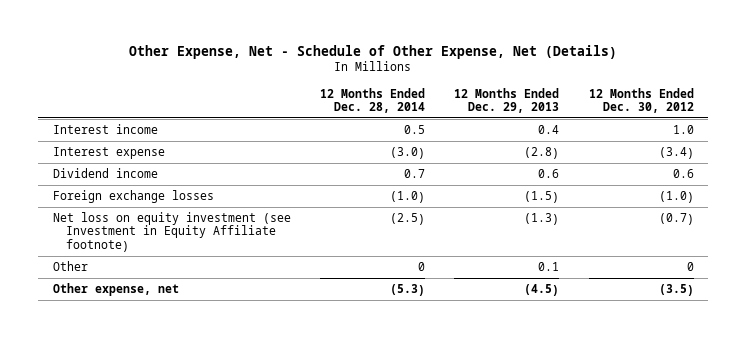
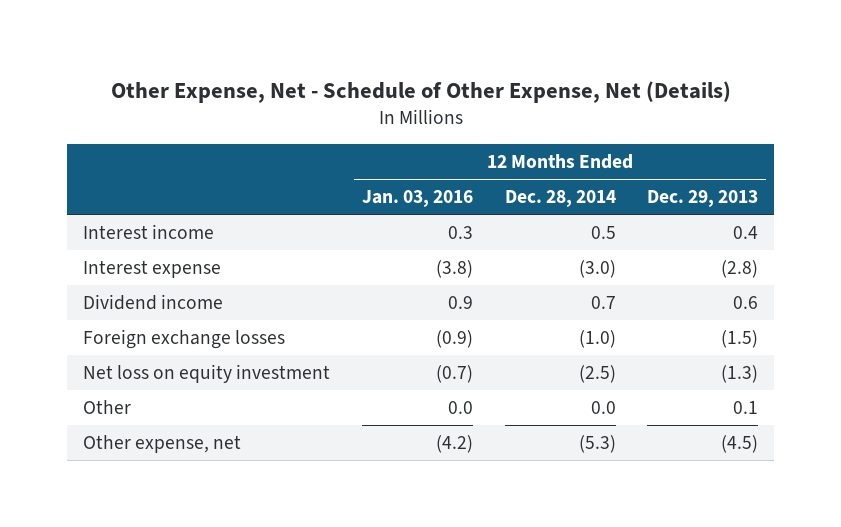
- | 12 Months Ended Dec. 28, 2014 | 12 Months Ended Dec. 29, 2013 | 12 Months Ended Dec. 30, 2012
+ | 12 Months Ended Jan. 03, 2016 | 12 Months Ended Dec. 28, 2014 | 12 Months Ended Dec. 29, 2013
- Net loss on equity investment (see Investment in Equity Affiliate footnote) | (2.5) | (1.3) | (0.7)
- Other | 0 | 0.1 | 0
+ Net loss on equity investment | (0.7) | (2.5) | (1.3)
+ Other | 0.0 | 0.0 | 0.1

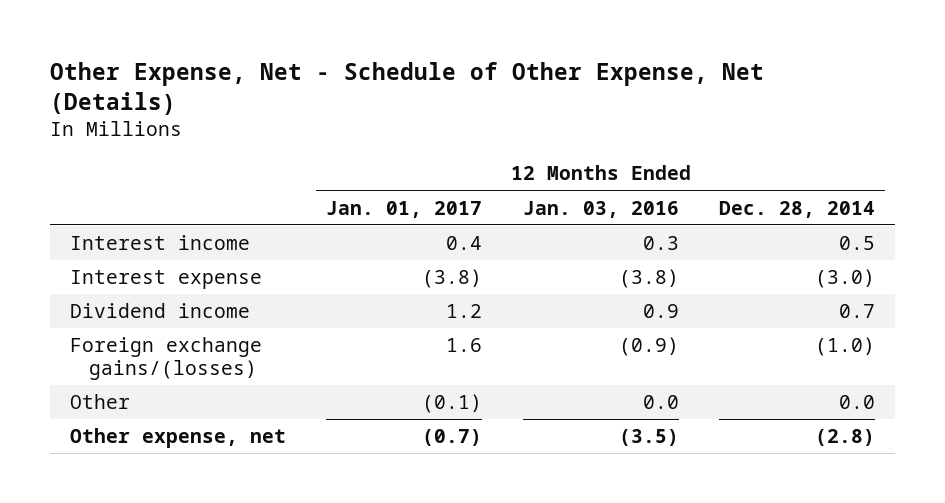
- | 12 Months Ended Jan. 03, 2016 | 12 Months Ended Dec. 28, 2014 | 12 Months Ended Dec. 29, 2013
+ | 12 Months Ended Jan. 01, 2017 | 12 Months Ended Jan. 03, 2016 | 12 Months Ended Dec. 28, 2014
- Foreign exchange losses | (0.9) | (1.0) | (1.5)
- Net loss on equity investment | (0.7) | (2.5) | (1.3)
+ Foreign exchange gains/(losses) | 1.6 | (0.9) | (1.0)
- Other expense, net | (4.2) | (5.3) | (4.5)
+ Other expense, net | (0.7) | (3.5) | (2.8)

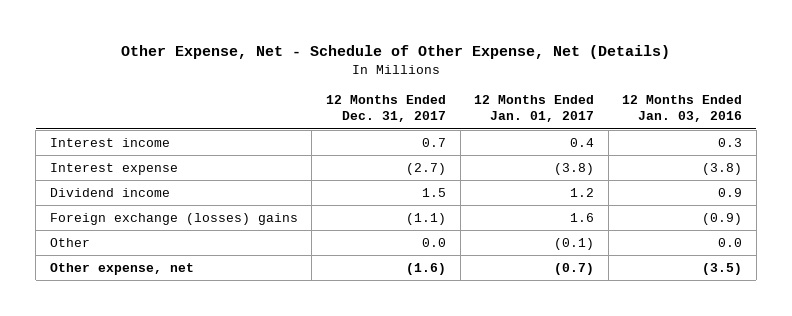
- | 12 Months Ended Jan. 01, 2017 | 12 Months Ended Jan. 03, 2016 | 12 Months Ended Dec. 28, 2014
+ | 12 Months Ended Dec. 31, 2017 | 12 Months Ended Jan. 01, 2017 | 12 Months Ended Jan. 03, 2016
- Foreign exchange gains/(losses) | 1.6 | (0.9) | (1.0)
+ Foreign exchange (losses) gains | (1.1) | 1.6 | (0.9)

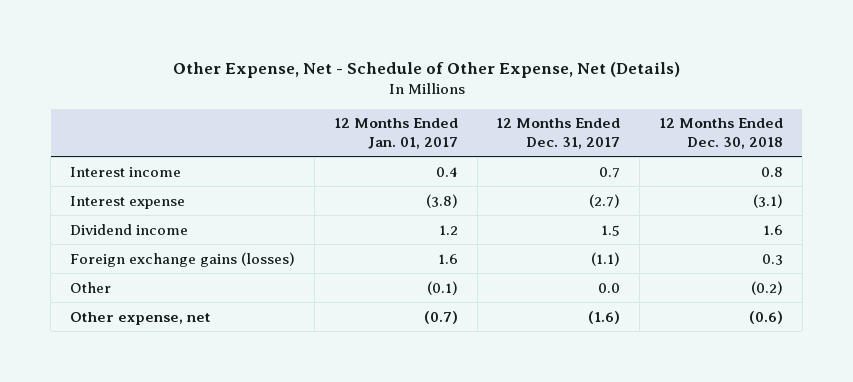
- | 12 Months Ended Dec. 31, 2017 | 12 Months Ended Jan. 01, 2017 | 12 Months Ended Jan. 03, 2016
+ | 12 Months Ended Jan. 01, 2017 | 12 Months Ended Dec. 31, 2017 | 12 Months Ended Dec. 30, 2018
- Foreign exchange (losses) gains | (1.1) | 1.6 | (0.9)
+ Foreign exchange gains (losses) | 1.6 | (1.1) | 0.3

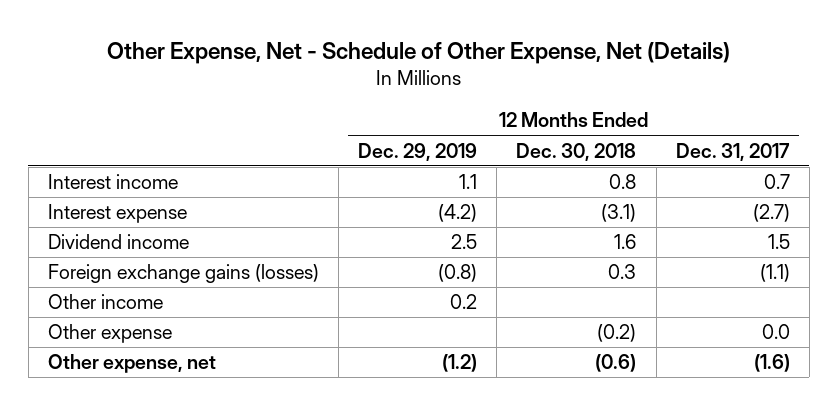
- | 12 Months Ended Jan. 01, 2017 | 12 Months Ended Dec. 31, 2017 | 12 Months Ended Dec. 30, 2018
+ | 12 Months Ended Dec. 29, 2019 | 12 Months Ended Dec. 30, 2018 | 12 Months Ended Dec. 31, 2017
- Other | (0.1) | 0.0 | (0.2)
+ Other income | 0.2 | |
+ Other expense | | (0.2) | 0.0

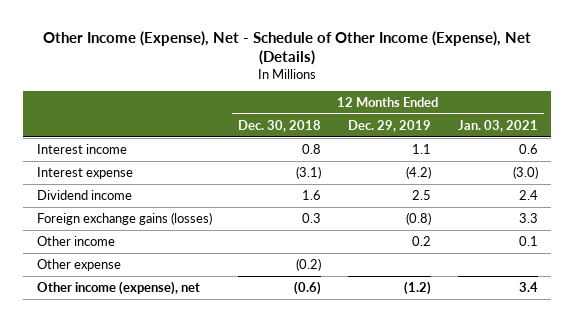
- Other Expense, Net - Schedule of Other Expense, Net (Details)
+ Other Income (Expense), Net - Schedule of Other Income (Expense), Net (Details)
- | 12 Months Ended Dec. 29, 2019 | 12 Months Ended Dec. 30, 2018 | 12 Months Ended Dec. 31, 2017
+ | 12 Months Ended Dec. 30, 2018 | 12 Months Ended Dec. 29, 2019 | 12 Months Ended Jan. 03, 2021
- Other expense, net | (1.2) | (0.6) | (1.6)
+ Other income (expense), net | (0.6) | (1.2) | 3.4

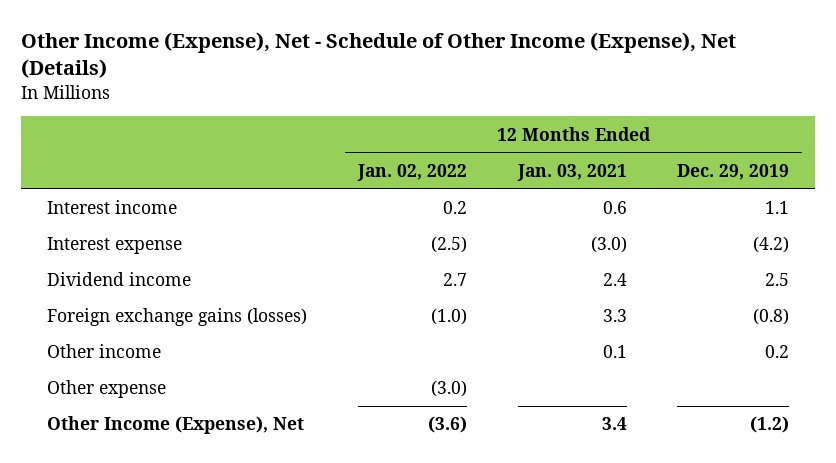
- | 12 Months Ended Dec. 30, 2018 | 12 Months Ended Dec. 29, 2019 | 12 Months Ended Jan. 03, 2021
+ | 12 Months Ended Jan. 02, 2022 | 12 Months Ended Jan. 03, 2021 | 12 Months Ended Dec. 29, 2019
- Other income (expense), net | (0.6) | (1.2) | 3.4
+ Other Income (Expense), Net | (3.6) | 3.4 | (1.2)

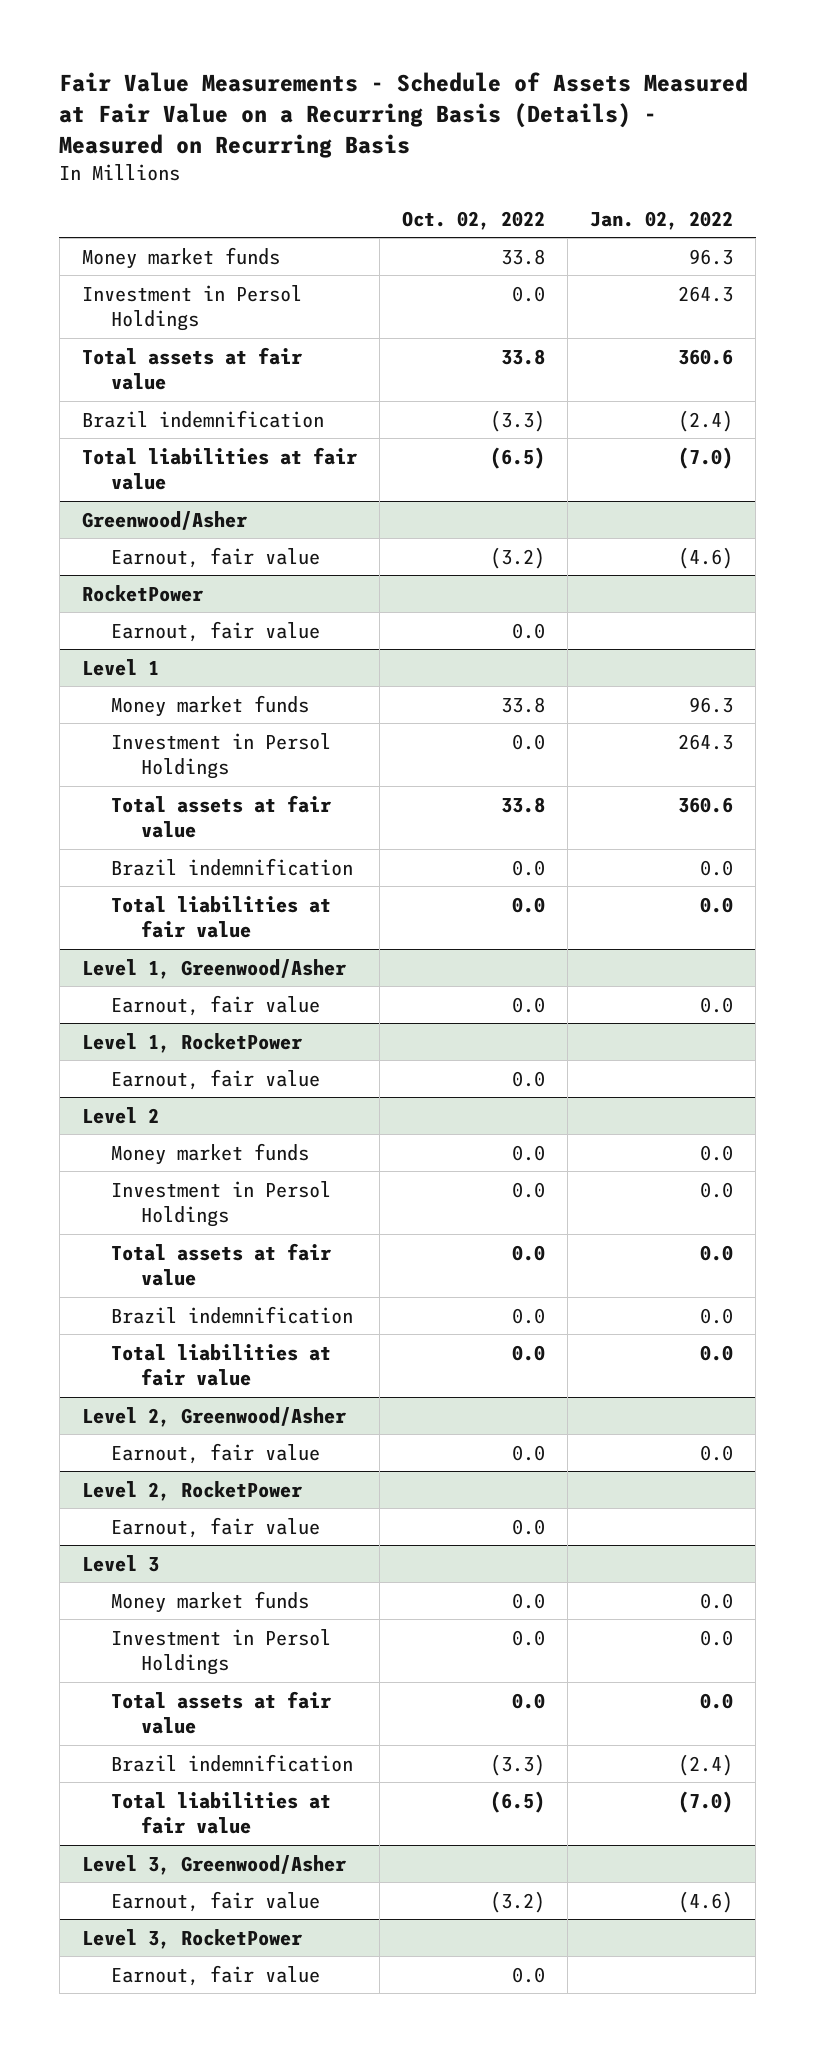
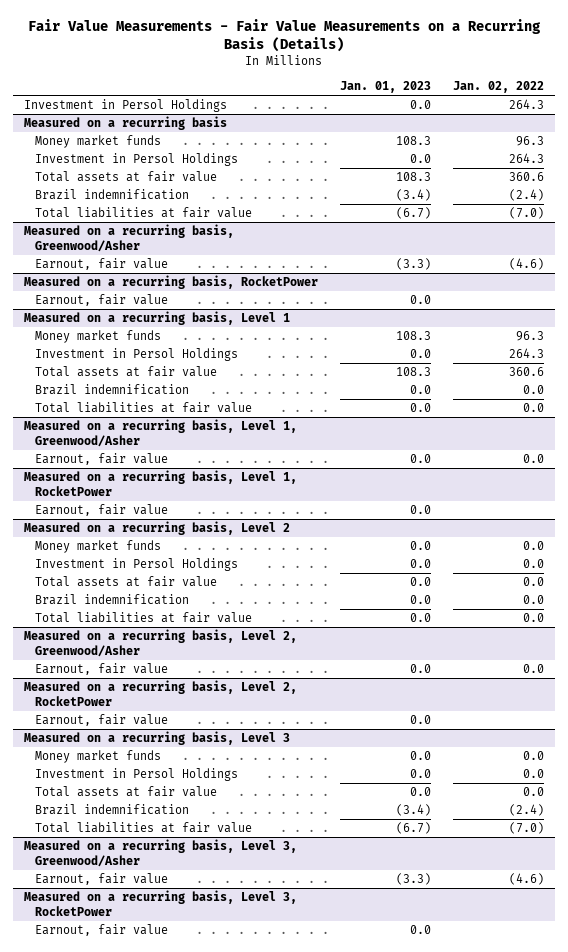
- Fair Value Measurements - Schedule of Assets Measured at Fair Value on a Recurring Basis (Details) - Measured on Recurring Basis
+ Fair Value Measurements - Fair Value Measurements on a Recurring Basis (Details)
- | Oct. 02, 2022 | Jan. 02, 2022
+ | Jan. 01, 2023 | Jan. 02, 2022
+ Investment in Persol Holdings | 0.0 | 264.3
+ Measured on a recurring basis
- Greenwood/Asher
+ Measured on a recurring basis, Greenwood/Asher
- RocketPower
+ Measured on a recurring basis, RocketPower
- Level 1
+ Measured on a recurring basis, Level 1
- Level 1, Greenwood/Asher
+ Measured on a recurring basis, Level 1, Greenwood/Asher
- Level 1, RocketPower
+ Measured on a recurring basis, Level 1, RocketPower
- Level 2
+ Measured on a recurring basis, Level 2
- Level 2, Greenwood/Asher
+ Measured on a recurring basis, Level 2, Greenwood/Asher
- Level 2, RocketPower
+ Measured on a recurring basis, Level 2, RocketPower
- Level 3
+ Measured on a recurring basis, Level 3
- Level 3, Greenwood/Asher
+ Measured on a recurring basis, Level 3, Greenwood/Asher
- Level 3, RocketPower
+ Measured on a recurring basis, Level 3, RocketPower

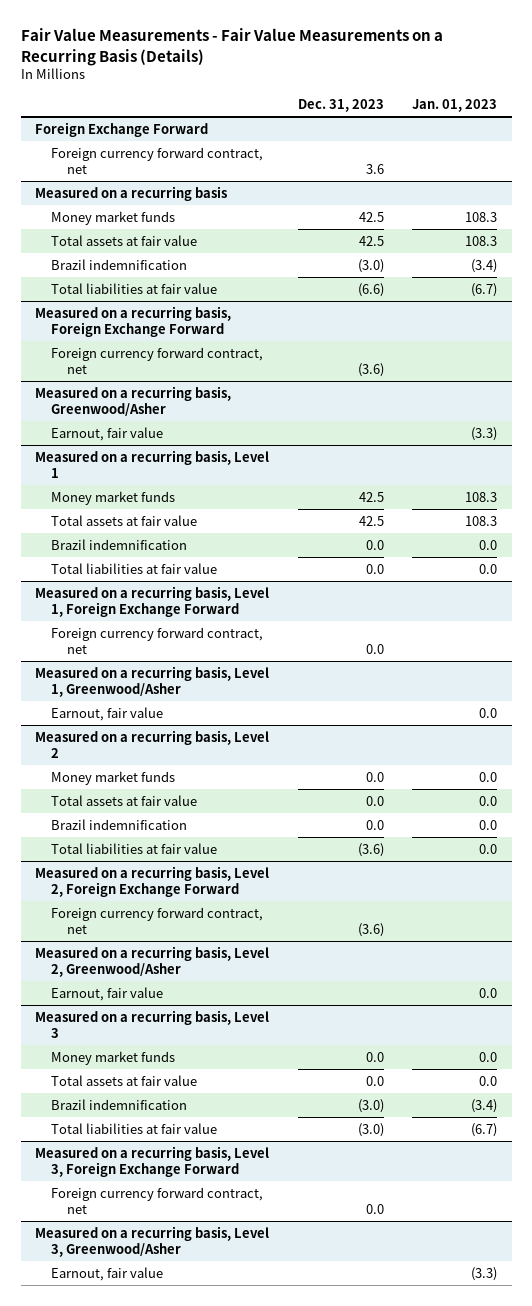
- | Jan. 01, 2023 | Jan. 02, 2022
+ | Dec. 31, 2023 | Jan. 01, 2023
- Investment in Persol Holdings | 0.0 | 264.3
+ Foreign Exchange Forward
+ Foreign currency forward contract, net | 3.6 |
@ Measured on a recurring basis
- Investment in Persol Holdings | 0.0 | 264.3
+ Measured on a recurring basis, Foreign Exchange Forward
+ Foreign currency forward contract, net | (3.6) |
- Measured on a recurring basis, RocketPower
- Earnout, fair value | 0.0 |
@ Measured on a recurring basis, Level 1
- Investment in Persol Holdings | 0.0 | 264.3
+ Measured on a recurring basis, Level 1, Foreign Exchange Forward
+ Foreign currency forward contract, net | 0.0 |
- Measured on a recurring basis, Level 1, RocketPower
- Earnout, fair value | 0.0 |
@ Measured on a recurring basis, Level 2
- Investment in Persol Holdings | 0.0 | 0.0
+ Measured on a recurring basis, Level 2, Foreign Exchange Forward
+ Foreign currency forward contract, net | (3.6) |
- Measured on a recurring basis, Level 2, RocketPower
- Earnout, fair value | 0.0 |
@ Measured on a recurring basis, Level 3
- Investment in Persol Holdings | 0.0 | 0.0
+ Measured on a recurring basis, Level 3, Foreign Exchange Forward
+ Foreign currency forward contract, net | 0.0 |
- Measured on a recurring basis, Level 3, RocketPower
- Earnout, fair value | 0.0 |

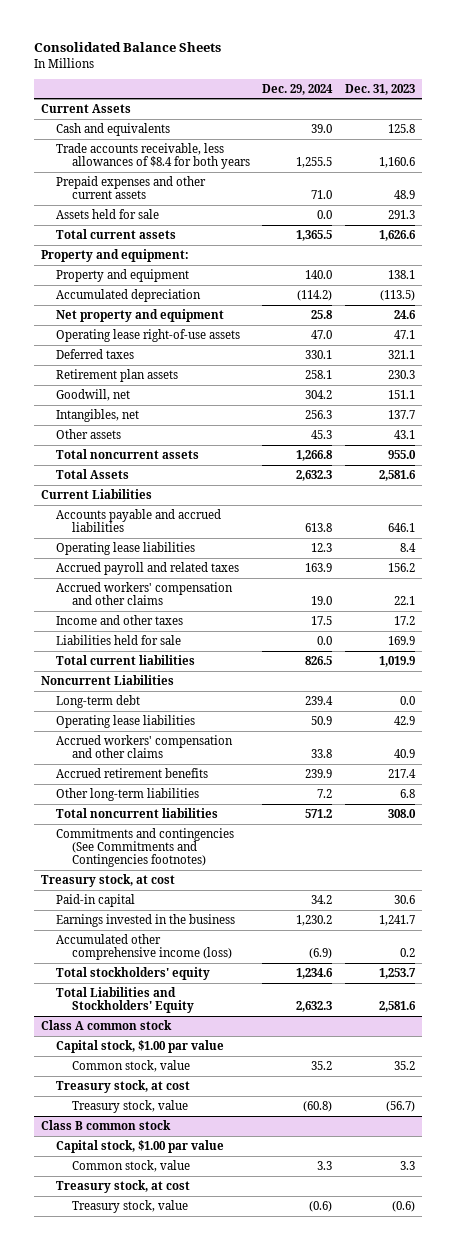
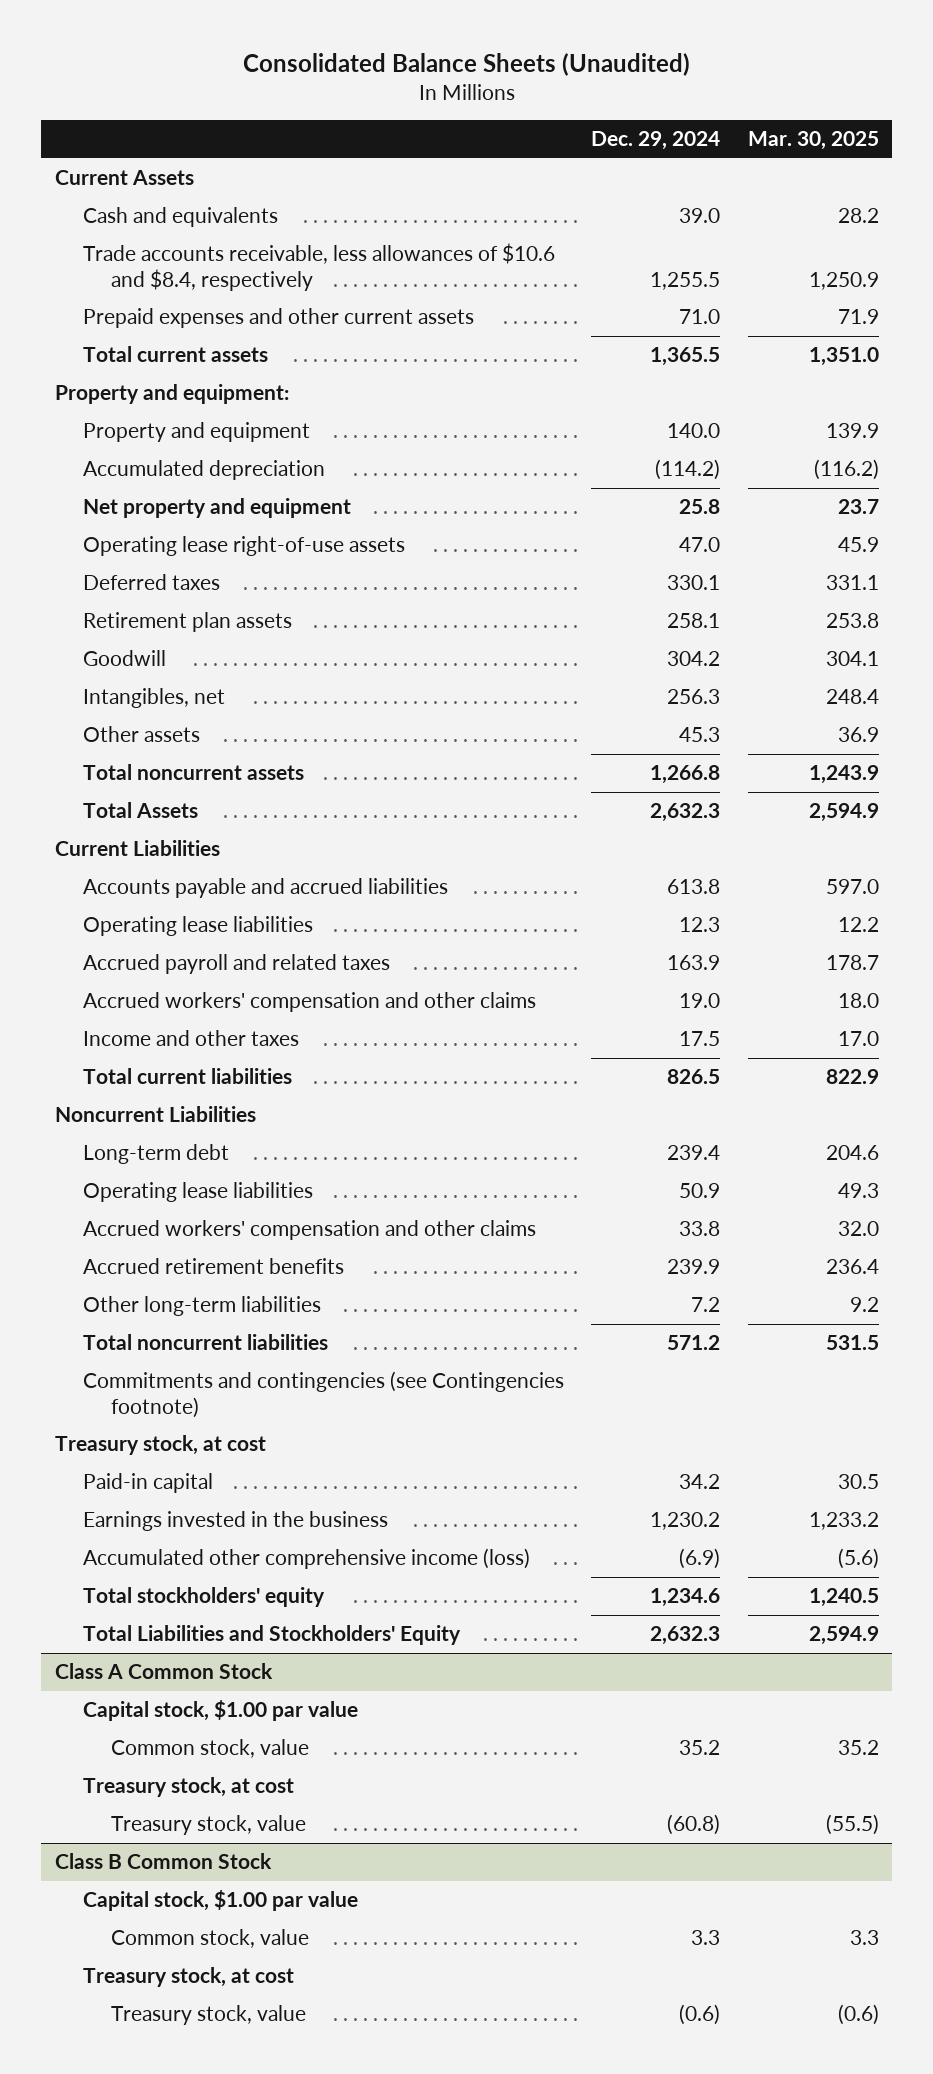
- Consolidated Balance Sheets
+ Consolidated Balance Sheets (Unaudited)
- | Dec. 29, 2024 | Dec. 31, 2023
+ | Dec. 29, 2024 | Mar. 30, 2025
- Trade accounts receivable, less allowances of $8.4 for both years | 1,255.5 | 1,160.6
+ Trade accounts receivable, less allowances of $10.6 and $8.4, respectively | 1,255.5 | 1,250.9
- Assets held for sale | 0.0 | 291.3
- Goodwill, net | 304.2 | 151.1
+ Goodwill | 304.2 | 304.1
- Liabilities held for sale | 0.0 | 169.9
- Commitments and contingencies (See Commitments and Contingencies footnotes)
+ Commitments and contingencies (see Contingencies footnote)
- Class A common stock
+ Class A Common Stock
- Class B common stock
+ Class B Common Stock

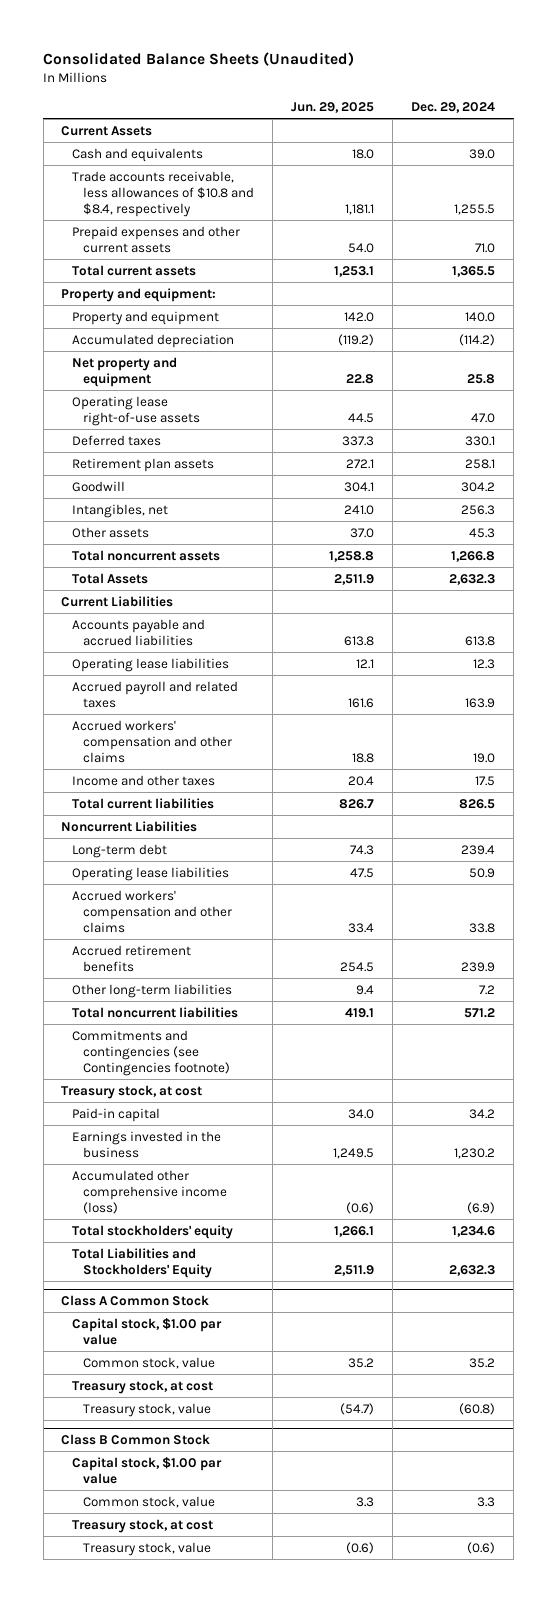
- | Dec. 29, 2024 | Mar. 30, 2025
+ | Jun. 29, 2025 | Dec. 29, 2024
- Trade accounts receivable, less allowances of $10.6 and $8.4, respectively | 1,255.5 | 1,250.9
+ Trade accounts receivable, less allowances of $10.8 and $8.4, respectively | 1,181.1 | 1,255.5

